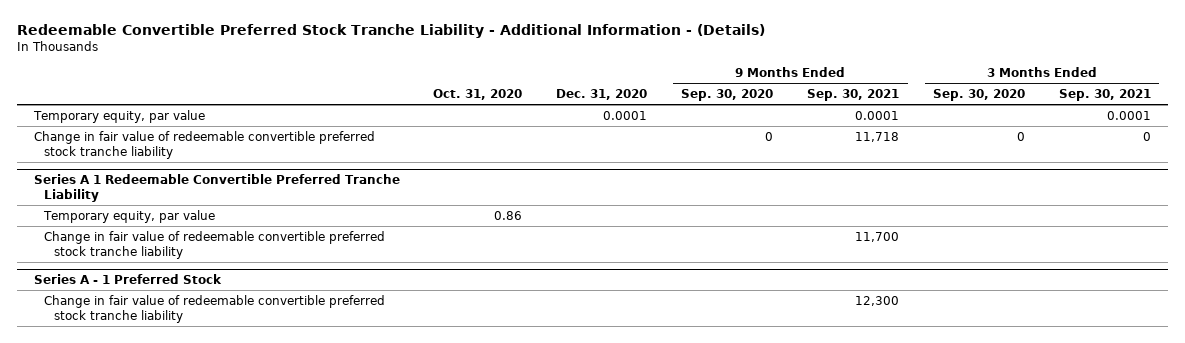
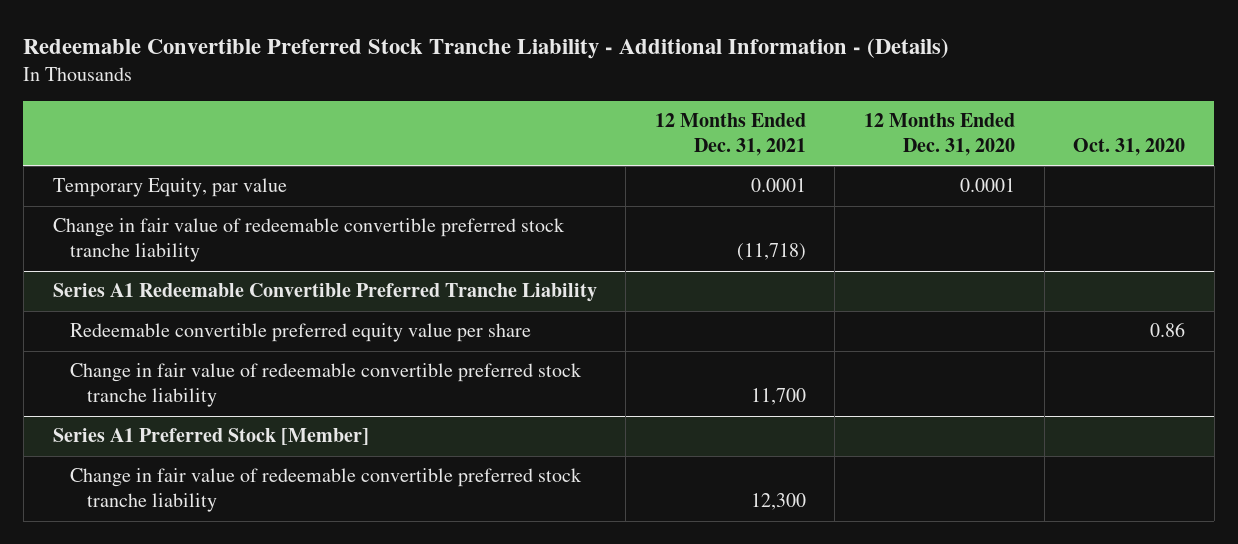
- | Oct. 31, 2020 | Dec. 31, 2020 | 9 Months Ended Sep. 30, 2020 | 9 Months Ended Sep. 30, 2021 | 3 Months Ended Sep. 30, 2020 | 3 Months Ended Sep. 30, 2021
+ | 12 Months Ended Dec. 31, 2021 | 12 Months Ended Dec. 31, 2020 | Oct. 31, 2020
- Temporary equity, par value | | 0.0001 | | 0.0001 | | 0.0001
+ Temporary Equity, par value | 0.0001 | 0.0001 |
- Series A 1 Redeemable Convertible Preferred Tranche Liability
- Temporary equity, par value | 0.86 | | | | |
+ Series A1 Redeemable Convertible Preferred Tranche Liability
+ Redeemable convertible preferred equity value per share | | | 0.86
- Series A - 1 Preferred Stock
+ Series A1 Preferred Stock [Member]

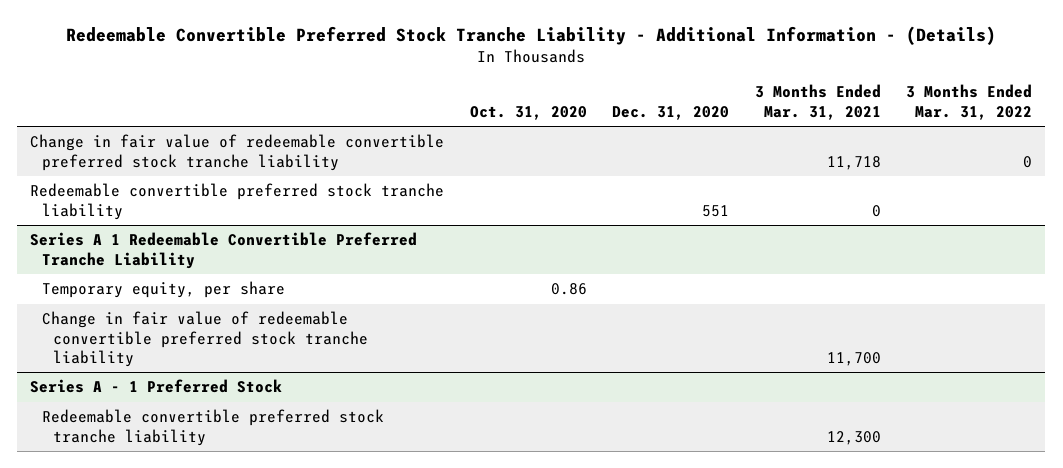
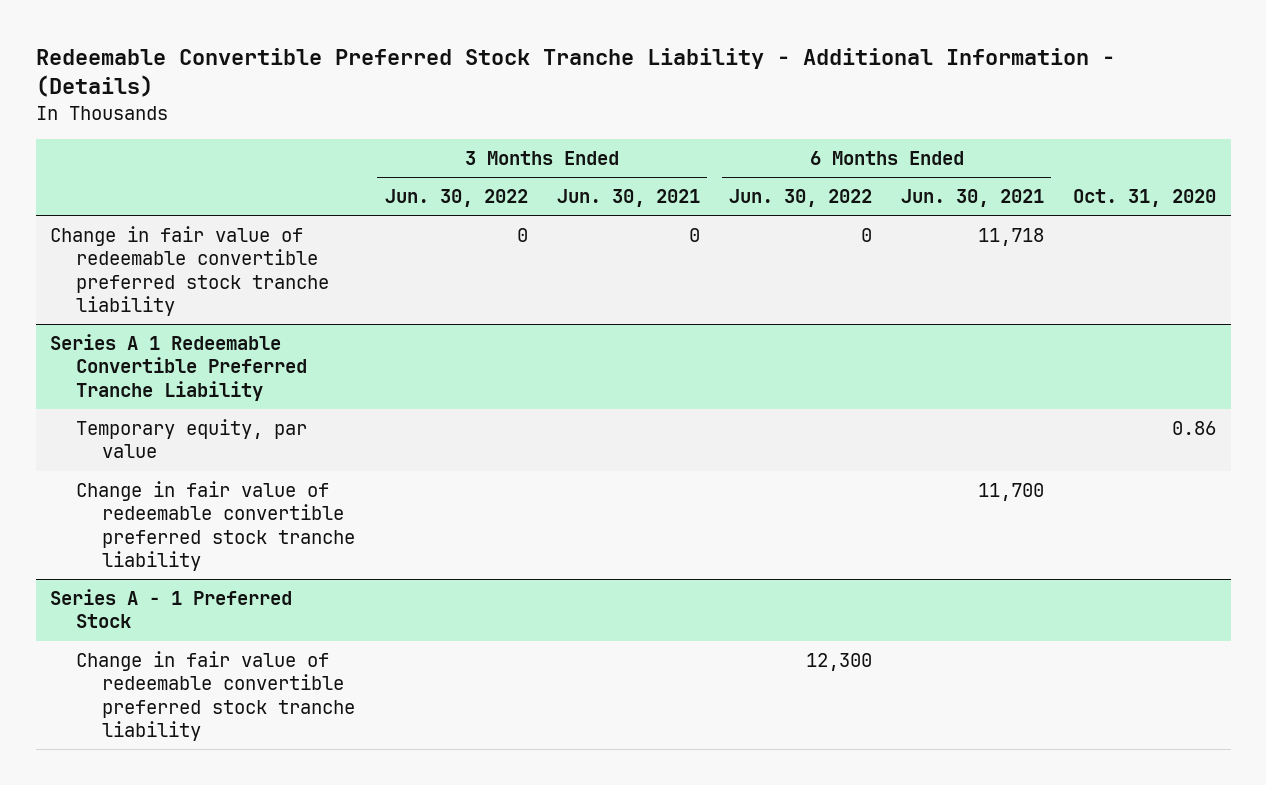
- | Oct. 31, 2020 | Dec. 31, 2020 | 3 Months Ended Mar. 31, 2021 | 3 Months Ended Mar. 31, 2022
+ | 3 Months Ended Jun. 30, 2022 | 3 Months Ended Jun. 30, 2021 | 6 Months Ended Jun. 30, 2022 | 6 Months Ended Jun. 30, 2021 | Oct. 31, 2020
- Redeemable convertible preferred stock tranche liability | | 551 | 0 |
@ Series A 1 Redeemable Convertible Preferred Tranche Liability
- Temporary equity, per share | 0.86 | | |
+ Temporary equity, par value | | | | | 0.86
@ Series A - 1 Preferred Stock
- Redeemable convertible preferred stock tranche liability | | | 12,300 |
+ Change in fair value of redeemable convertible preferred stock tranche liability | | | 12,300 | |

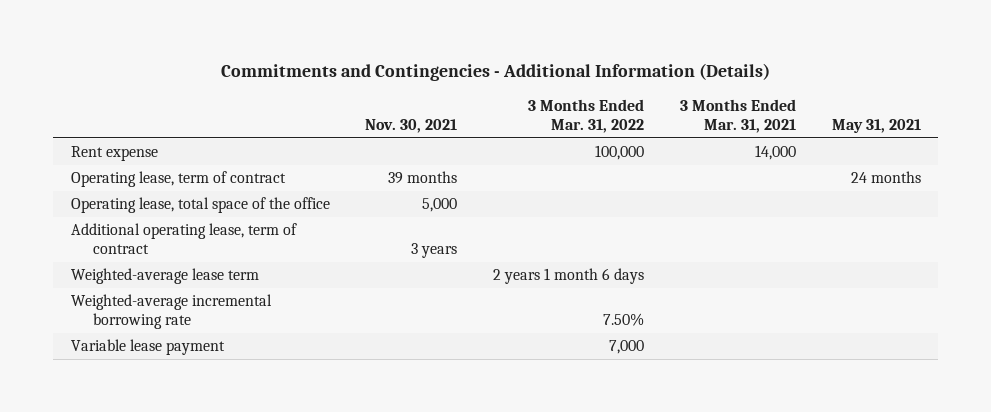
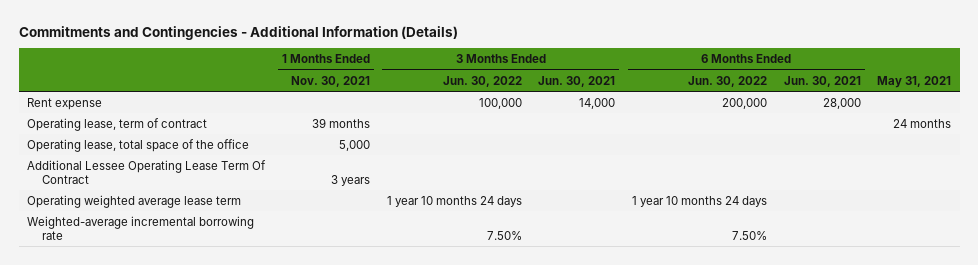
- | Nov. 30, 2021 | 3 Months Ended Mar. 31, 2022 | 3 Months Ended Mar. 31, 2021 | May 31, 2021
+ | 1 Months Ended Nov. 30, 2021 | 3 Months Ended Jun. 30, 2022 | 3 Months Ended Jun. 30, 2021 | 6 Months Ended Jun. 30, 2022 | 6 Months Ended Jun. 30, 2021 | May 31, 2021
- Additional operating lease, term of contract | 3 years | | |
- Weighted-average lease term | | 2 years 1 month 6 days | |
+ Additional Lessee Operating Lease Term Of Contract | 3 years | | | | |
+ Operating weighted average lease term | | 1 year 10 months 24 days | | 1 year 10 months 24 days | |
- Variable lease payment | | 7,000 | |

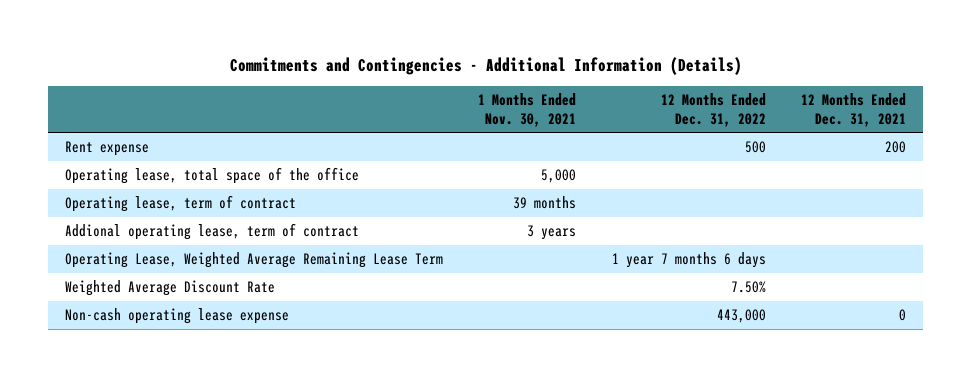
- | 1 Months Ended Nov. 30, 2021 | 3 Months Ended Jun. 30, 2022 | 3 Months Ended Jun. 30, 2021 | 6 Months Ended Jun. 30, 2022 | 6 Months Ended Jun. 30, 2021 | May 31, 2021
+ | 1 Months Ended Nov. 30, 2021 | 12 Months Ended Dec. 31, 2022 | 12 Months Ended Dec. 31, 2021
- Additional Lessee Operating Lease Term Of Contract | 3 years | | | | |
- Operating weighted average lease term | | 1 year 10 months 24 days | | 1 year 10 months 24 days | |
- Weighted-average incremental borrowing rate | | 7.50% | | 7.50% | |
moved down: Operating lease, term of contract | 39 months | |
+ Addional operating lease, term of contract | 3 years | |
+ Operating Lease, Weighted Average Remaining Lease Term | | 1 year 7 months 6 days |
+ Weighted Average Discount Rate | | 7.50% |
+ Non-cash operating lease expense | | 443,000 | 0

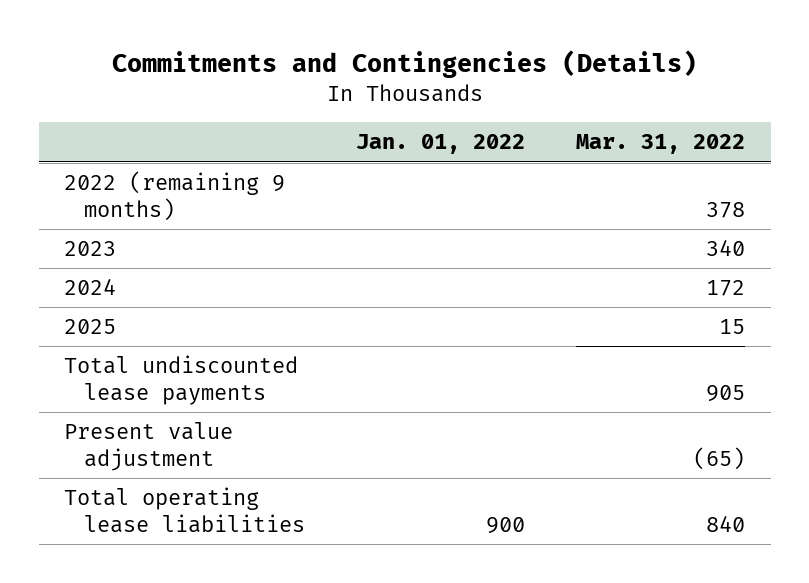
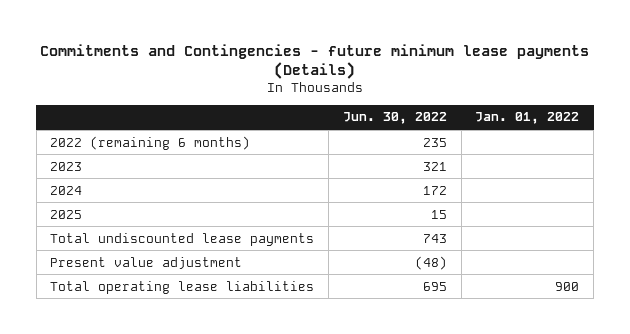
- Commitments and Contingencies (Details)
+ Commitments and Contingencies - future minimum lease payments (Details)
- | Jan. 01, 2022 | Mar. 31, 2022
+ | Jun. 30, 2022 | Jan. 01, 2022
- 2022 (remaining 9 months) | | 378
+ 2022 (remaining 6 months) | 235 |

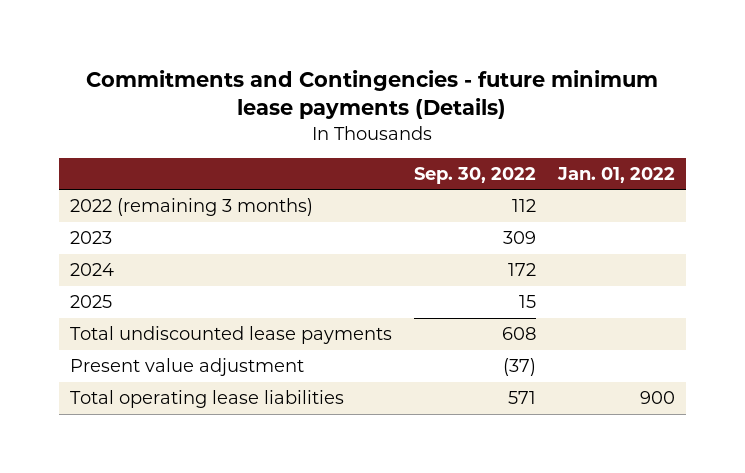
- | Jun. 30, 2022 | Jan. 01, 2022
+ | Sep. 30, 2022 | Jan. 01, 2022
- 2022 (remaining 6 months) | 235 |
+ 2022 (remaining 3 months) | 112 |

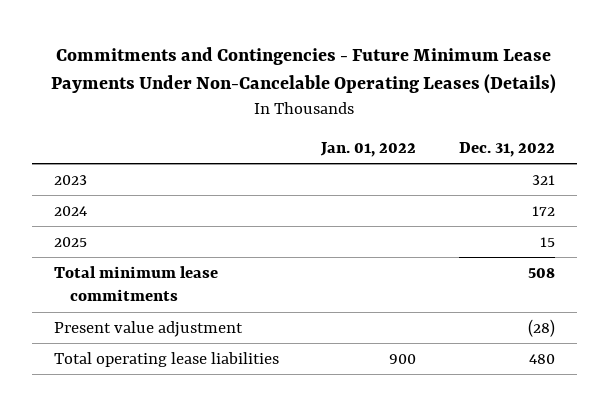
- Commitments and Contingencies - future minimum lease payments (Details)
+ Commitments and Contingencies - Future Minimum Lease Payments Under Non-Cancelable Operating Leases (Details)
- | Sep. 30, 2022 | Jan. 01, 2022
+ | Jan. 01, 2022 | Dec. 31, 2022
- 2022 (remaining 3 months) | 112 |
- Total undiscounted lease payments | 608 |
+ Total minimum lease commitments | | 508

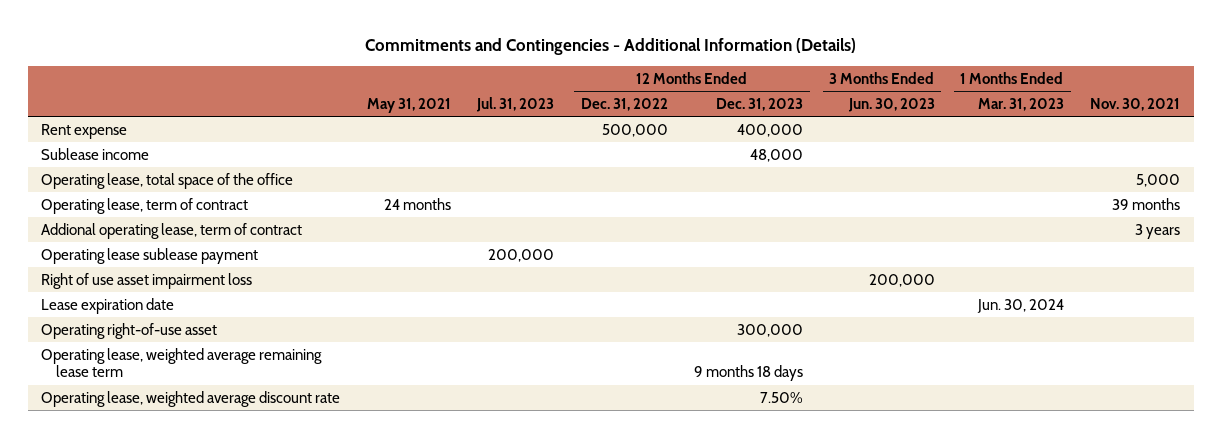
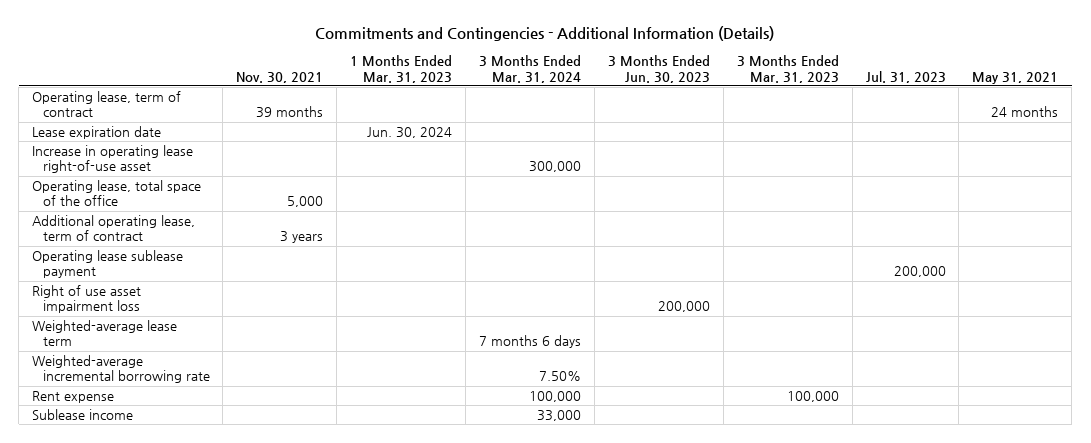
- | May 31, 2021 | Jul. 31, 2023 | 12 Months Ended Dec. 31, 2022 | 12 Months Ended Dec. 31, 2023 | 3 Months Ended Jun. 30, 2023 | 1 Months Ended Mar. 31, 2023 | Nov. 30, 2021
+ | Nov. 30, 2021 | 1 Months Ended Mar. 31, 2023 | 3 Months Ended Mar. 31, 2024 | 3 Months Ended Jun. 30, 2023 | 3 Months Ended Mar. 31, 2023 | Jul. 31, 2023 | May 31, 2021
- Addional operating lease, term of contract | | | | | | | 3 years
moved up: Lease expiration date | | Jun. 30, 2024 | | | | |
+ Increase in operating lease right-of-use asset | | | 300,000 | | | |
moved down: Operating lease, total space of the office | 5,000 | | | | | |
+ Additional operating lease, term of contract | 3 years | | | | | |
- Operating right-of-use asset | | | | 300,000 | | |
- Operating lease, weighted average remaining lease term | | | | 9 months 18 days | | |
- Operating lease, weighted average discount rate | | | | 7.50% | | |
+ Weighted-average lease term | | | 7 months 6 days | | | |
+ Weighted-average incremental borrowing rate | | | 7.50% | | | |
moved down: Rent expense | | | 100,000 | | 100,000 | |
moved down: Sublease income | | | 33,000 | | | |

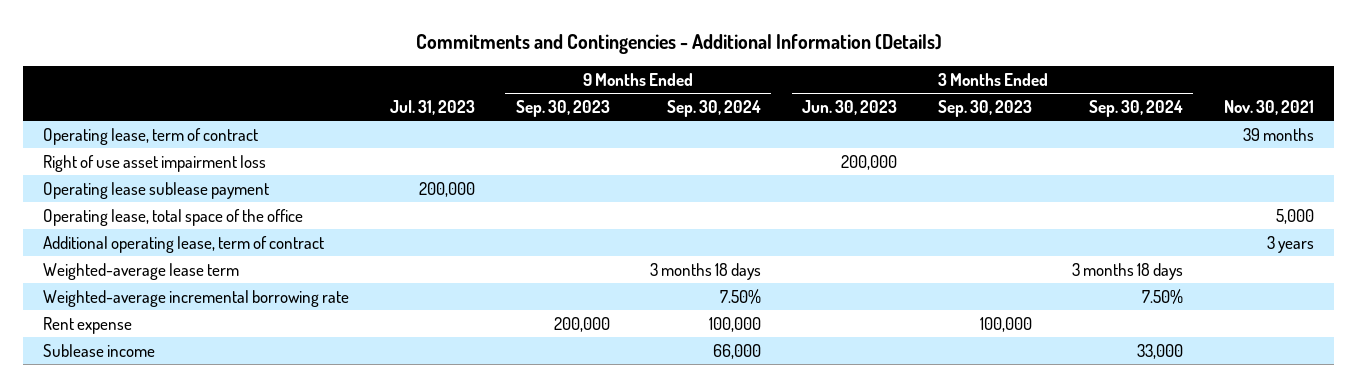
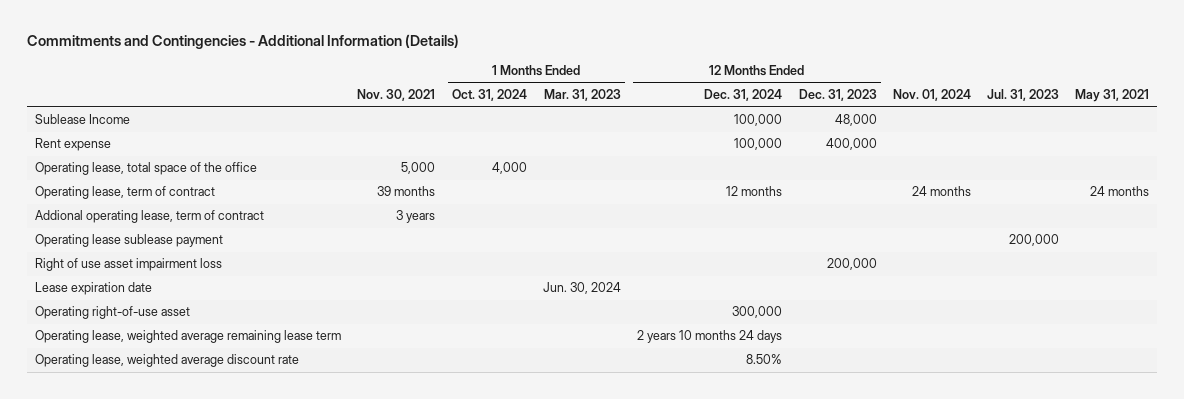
- | Jul. 31, 2023 | 9 Months Ended Sep. 30, 2023 | 9 Months Ended Sep. 30, 2024 | 3 Months Ended Jun. 30, 2023 | 3 Months Ended Sep. 30, 2023 | 3 Months Ended Sep. 30, 2024 | Nov. 30, 2021
+ | Nov. 30, 2021 | 1 Months Ended Oct. 31, 2024 | 1 Months Ended Mar. 31, 2023 | 12 Months Ended Dec. 31, 2024 | 12 Months Ended Dec. 31, 2023 | Nov. 01, 2024 | Jul. 31, 2023 | May 31, 2021
+ Sublease Income | | | | 100,000 | 48,000 | | |
moved up: Rent expense | | | | 100,000 | 400,000 | | |
moved up: Operating lease, total space of the office | 5,000 | 4,000 | | | | | |
+ Addional operating lease, term of contract | 3 years | | | | | | |
- Additional operating lease, term of contract | | | | | | | 3 years
- Weighted-average lease term | | | 3 months 18 days | | | 3 months 18 days |
- Weighted-average incremental borrowing rate | | | 7.50% | | | 7.50% |
- Sublease income | | | 66,000 | | | 33,000 |
moved down: Right of use asset impairment loss | | | | | 200,000 | | |
+ Lease expiration date | | | Jun. 30, 2024 | | | | |
+ Operating right-of-use asset | | | | 300,000 | | | |
+ Operating lease, weighted average remaining lease term | | | | 2 years 10 months 24 days | | | |
+ Operating lease, weighted average discount rate | | | | 8.50% | | | |

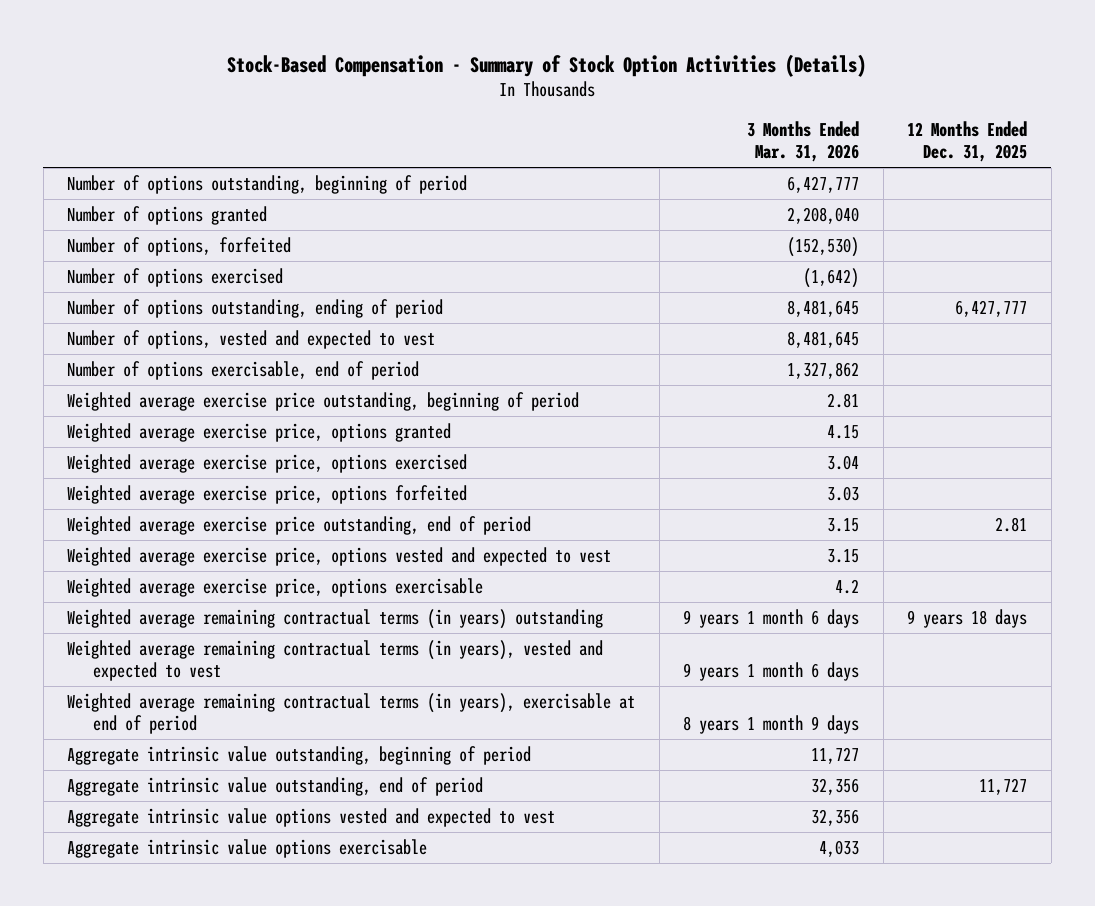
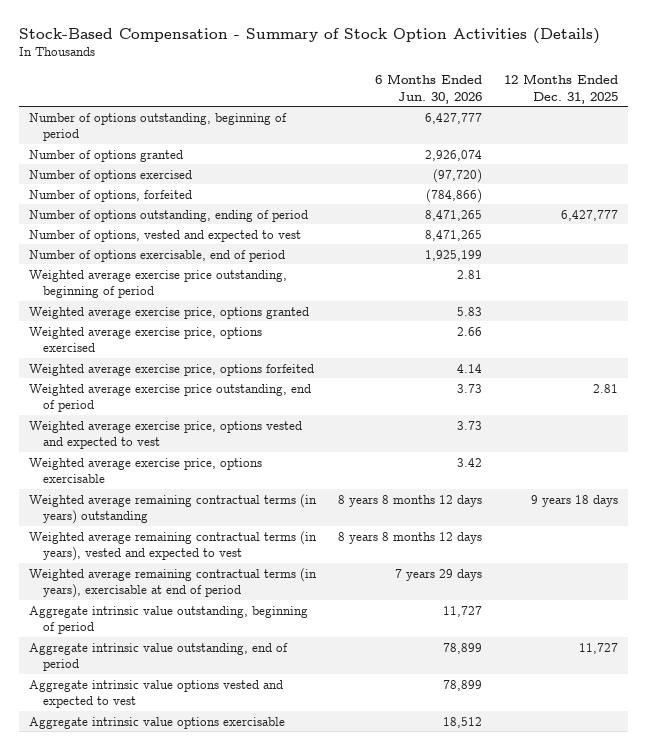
- | 3 Months Ended Mar. 31, 2026 | 12 Months Ended Dec. 31, 2025
+ | 6 Months Ended Jun. 30, 2026 | 12 Months Ended Dec. 31, 2025
moved down: Number of options, forfeited | (784,866) |

